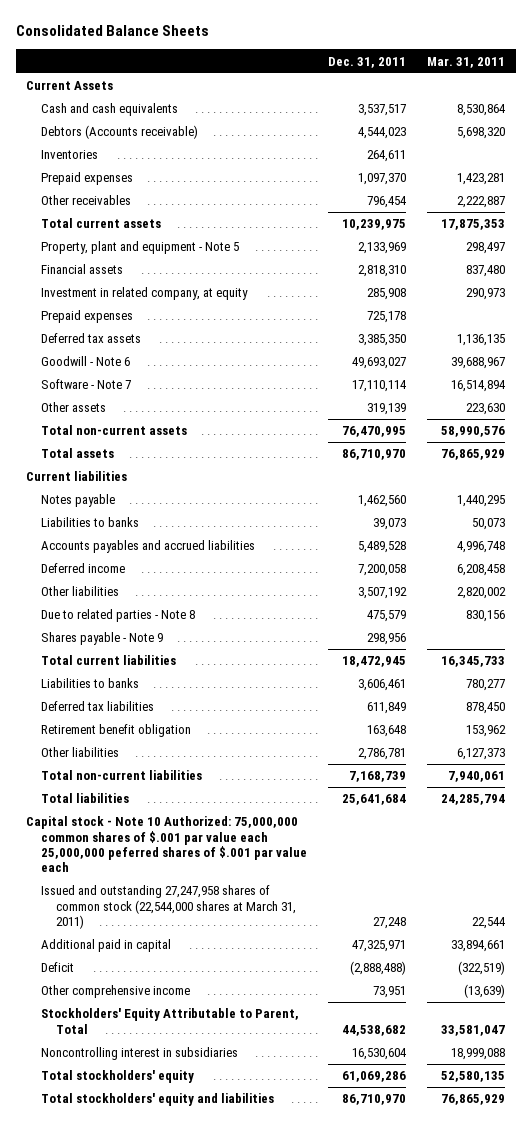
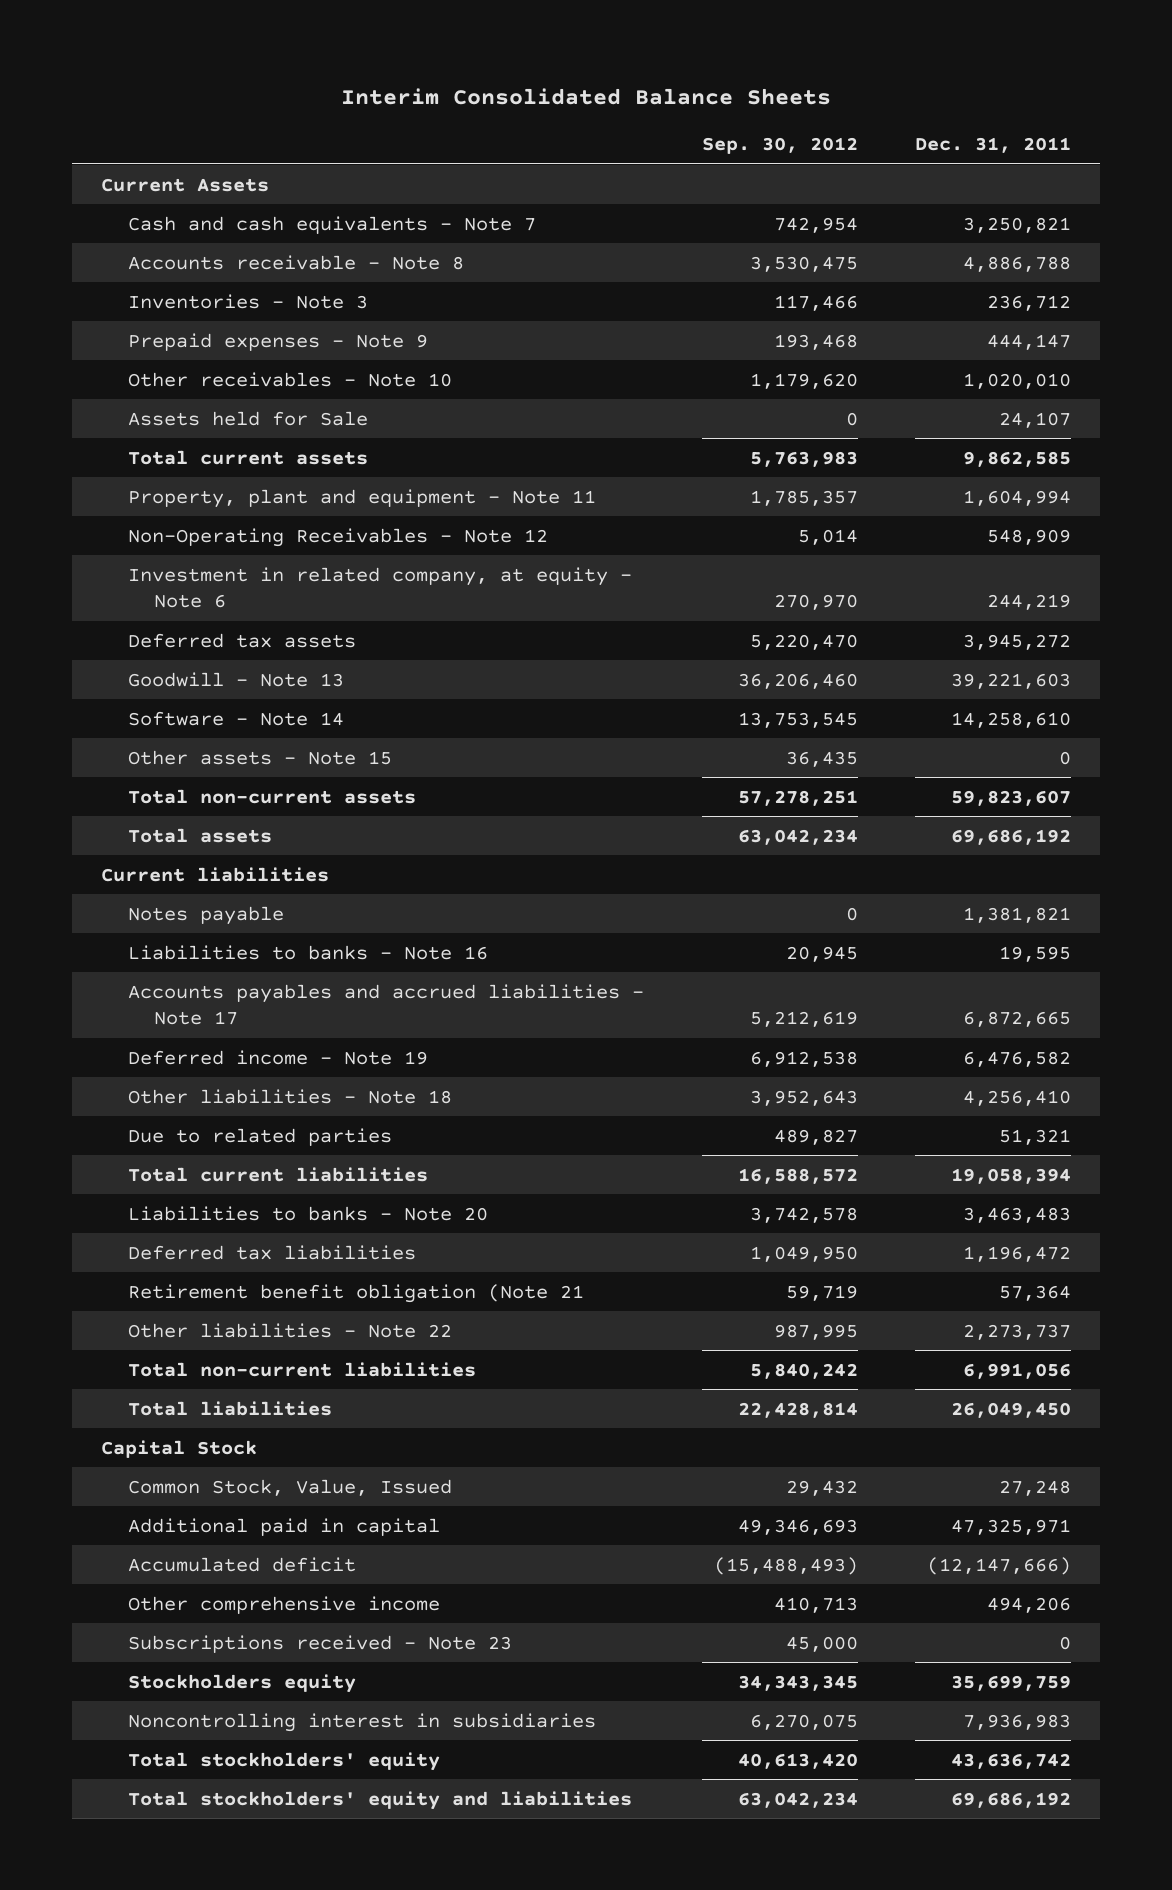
- Consolidated Balance Sheets
+ Interim Consolidated Balance Sheets
- | Dec. 31, 2011 | Mar. 31, 2011
+ | Sep. 30, 2012 | Dec. 31, 2011
- Cash and cash equivalents | 3,537,517 | 8,530,864
- Debtors (Accounts receivable) | 4,544,023 | 5,698,320
- Inventories | 264,611 |
- Prepaid expenses | 1,097,370 | 1,423,281
- Other receivables | 796,454 | 2,222,887
- Total current assets | 10,239,975 | 17,875,353
- Property, plant and equipment - Note 5 | 2,133,969 | 298,497
- Financial assets | 2,818,310 | 837,480
- Investment in related company, at equity | 285,908 | 290,973
- Prepaid expenses | 725,178 |
- Deferred tax assets | 3,385,350 | 1,136,135
- Goodwill - Note 6 | 49,693,027 | 39,688,967
- Software - Note 7 | 17,110,114 | 16,514,894
- Other assets | 319,139 | 223,630
- Total non-current assets | 76,470,995 | 58,990,576
- Total assets | 86,710,970 | 76,865,929
+ Cash and cash equivalents - Note 7 | 742,954 | 3,250,821
+ Accounts receivable - Note 8 | 3,530,475 | 4,886,788
+ Inventories - Note 3 | 117,466 | 236,712
+ Prepaid expenses - Note 9 | 193,468 | 444,147
+ Other receivables - Note 10 | 1,179,620 | 1,020,010
+ Assets held for Sale | 0 | 24,107
+ Total current assets | 5,763,983 | 9,862,585
+ Property, plant and equipment - Note 11 | 1,785,357 | 1,604,994
+ Non-Operating Receivables - Note 12 | 5,014 | 548,909
+ Investment in related company, at equity - Note 6 | 270,970 | 244,219
+ Deferred tax assets | 5,220,470 | 3,945,272
+ Goodwill - Note 13 | 36,206,460 | 39,221,603
+ Software - Note 14 | 13,753,545 | 14,258,610
+ Other assets - Note 15 | 36,435 | 0
+ Total non-current assets | 57,278,251 | 59,823,607
+ Total assets | 63,042,234 | 69,686,192
- Notes payable | 1,462,560 | 1,440,295
- Liabilities to banks | 39,073 | 50,073
- Accounts payables and accrued liabilities | 5,489,528 | 4,996,748
- Deferred income | 7,200,058 | 6,208,458
- Other liabilities | 3,507,192 | 2,820,002
- Due to related parties - Note 8 | 475,579 | 830,156
- Shares payable - Note 9 | 298,956 |
- Total current liabilities | 18,472,945 | 16,345,733
- Liabilities to banks | 3,606,461 | 780,277
- Deferred tax liabilities | 611,849 | 878,450
- Retirement benefit obligation | 163,648 | 153,962
- Other liabilities | 2,786,781 | 6,127,373
- Total non-current liabilities | 7,168,739 | 7,940,061
- Total liabilities | 25,641,684 | 24,285,794
- Capital stock - Note 10 Authorized: 75,000,000 common shares of $.001 par value each 25,000,000 peferred shares of $.001 par value each
- Issued and outstanding 27,247,958 shares of common stock (22,544,000 shares at March 31, 2011) | 27,248 | 22,544
+ Notes payable | 0 | 1,381,821
+ Liabilities to banks - Note 16 | 20,945 | 19,595
+ Accounts payables and accrued liabilities - Note 17 | 5,212,619 | 6,872,665
+ Deferred income - Note 19 | 6,912,538 | 6,476,582
+ Other liabilities - Note 18 | 3,952,643 | 4,256,410
+ Due to related parties | 489,827 | 51,321
+ Total current liabilities | 16,588,572 | 19,058,394
+ Liabilities to banks - Note 20 | 3,742,578 | 3,463,483
+ Deferred tax liabilities | 1,049,950 | 1,196,472
+ Retirement benefit obligation (Note 21 | 59,719 | 57,364
+ Other liabilities - Note 22 | 987,995 | 2,273,737
+ Total non-current liabilities | 5,840,242 | 6,991,056
+ Total liabilities | 22,428,814 | 26,049,450
+ Capital Stock
+ Common Stock, Value, Issued | 29,432 | 27,248
- Deficit | (2,888,488) | (322,519)
- Other comprehensive income | 73,951 | (13,639)
- Stockholders' Equity Attributable to Parent, Total | 44,538,682 | 33,581,047
- Noncontrolling interest in subsidiaries | 16,530,604 | 18,999,088
- Total stockholders' equity | 61,069,286 | 52,580,135
- Total stockholders' equity and liabilities | 86,710,970 | 76,865,929
+ Accumulated deficit | (15,488,493) | (12,147,666)
+ Other comprehensive income | 410,713 | 494,206
+ Subscriptions received - Note 23 | 45,000 | 0
+ Stockholders equity | 34,343,345 | 35,699,759
+ Noncontrolling interest in subsidiaries | 6,270,075 | 7,936,983
+ Total stockholders' equity | 40,613,420 | 43,636,742
+ Total stockholders' equity and liabilities | 63,042,234 | 69,686,192

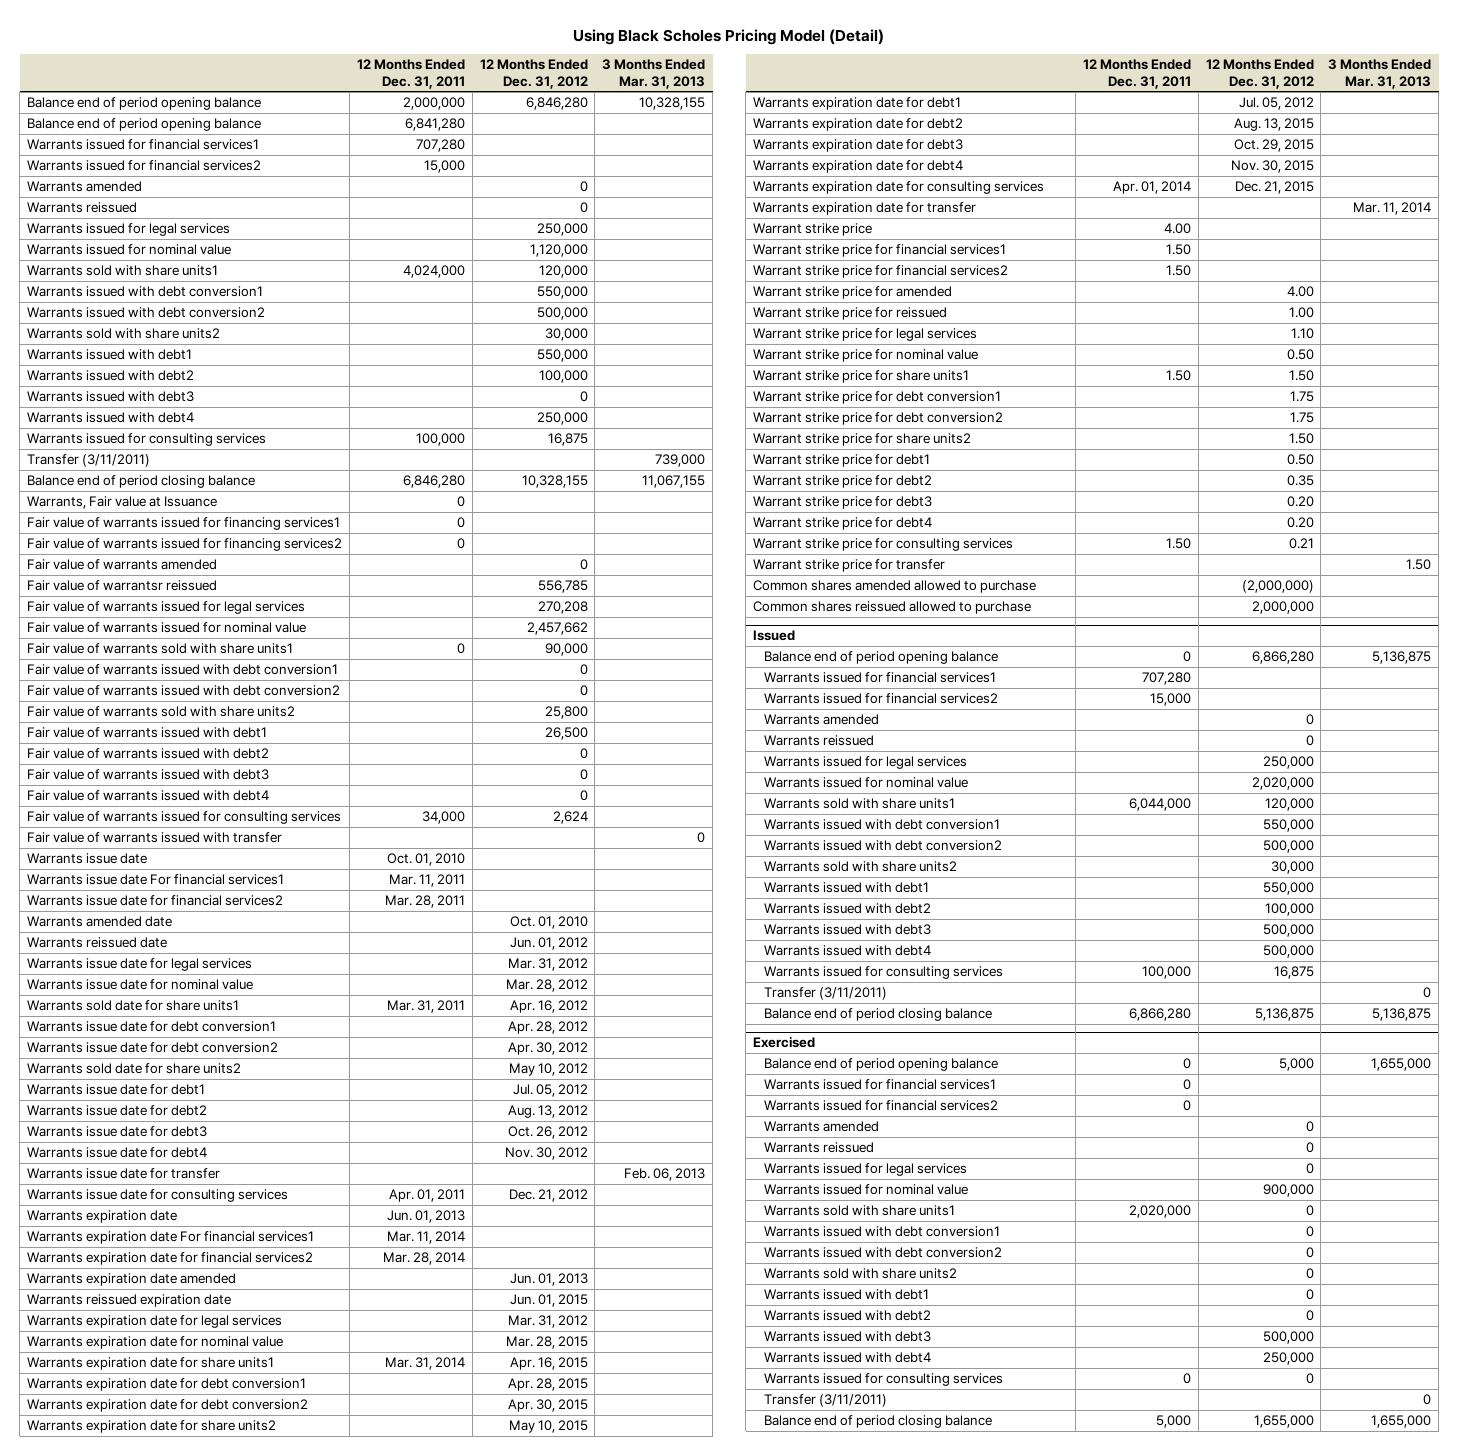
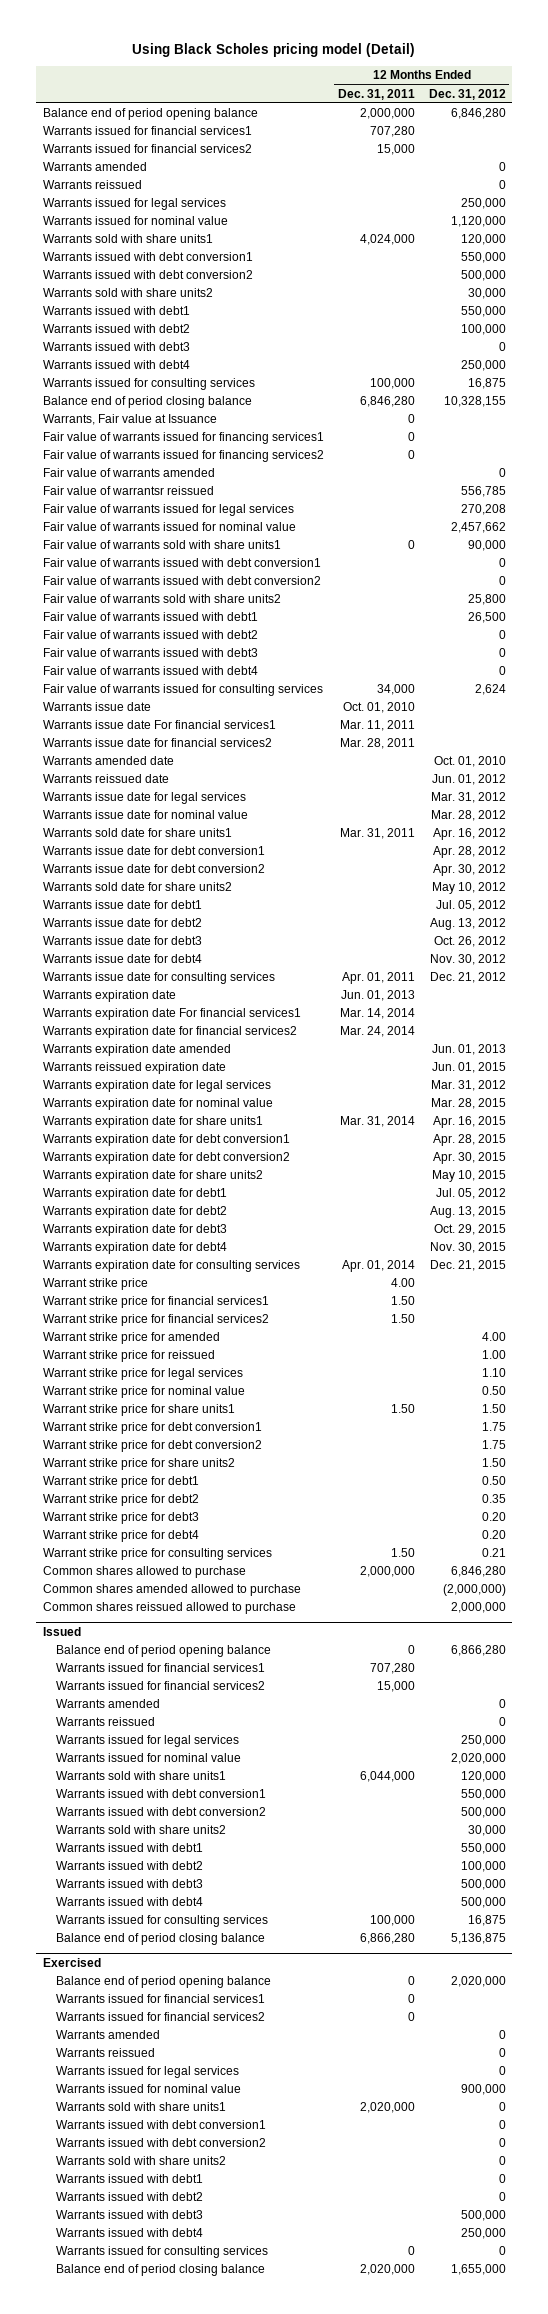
- Using Black Scholes Pricing Model (Detail)
+ Using Black Scholes pricing model (Detail)
- | 12 Months Ended Dec. 31, 2011 | 12 Months Ended Dec. 31, 2012 | 3 Months Ended Mar. 31, 2013
+ | 12 Months Ended Dec. 31, 2011 | 12 Months Ended Dec. 31, 2012
- Balance end of period opening balance | 6,841,280 | |
- Transfer (3/11/2011) | | | 739,000
- Fair value of warrants issued with transfer | | | 0
- Warrants issue date for transfer | | | Feb. 06, 2013
- Warrants expiration date For financial services1 | Mar. 11, 2014 | |
- Warrants expiration date for financial services2 | Mar. 28, 2014 | |
+ Warrants expiration date For financial services1 | Mar. 14, 2014 |
+ Warrants expiration date for financial services2 | Mar. 24, 2014 |
- Warrants expiration date for transfer | | | Mar. 11, 2014
- Warrant strike price for transfer | | | 1.50
+ Common shares allowed to purchase | 2,000,000 | 6,846,280
@ Issued
- Transfer (3/11/2011) | | | 0
@ Exercised
- Balance end of period opening balance | 0 | 5,000 | 1,655,000
+ Balance end of period opening balance | 0 | 2,020,000
- Transfer (3/11/2011) | | | 0
- Balance end of period closing balance | 5,000 | 1,655,000 | 1,655,000
+ Balance end of period closing balance | 2,020,000 | 1,655,000

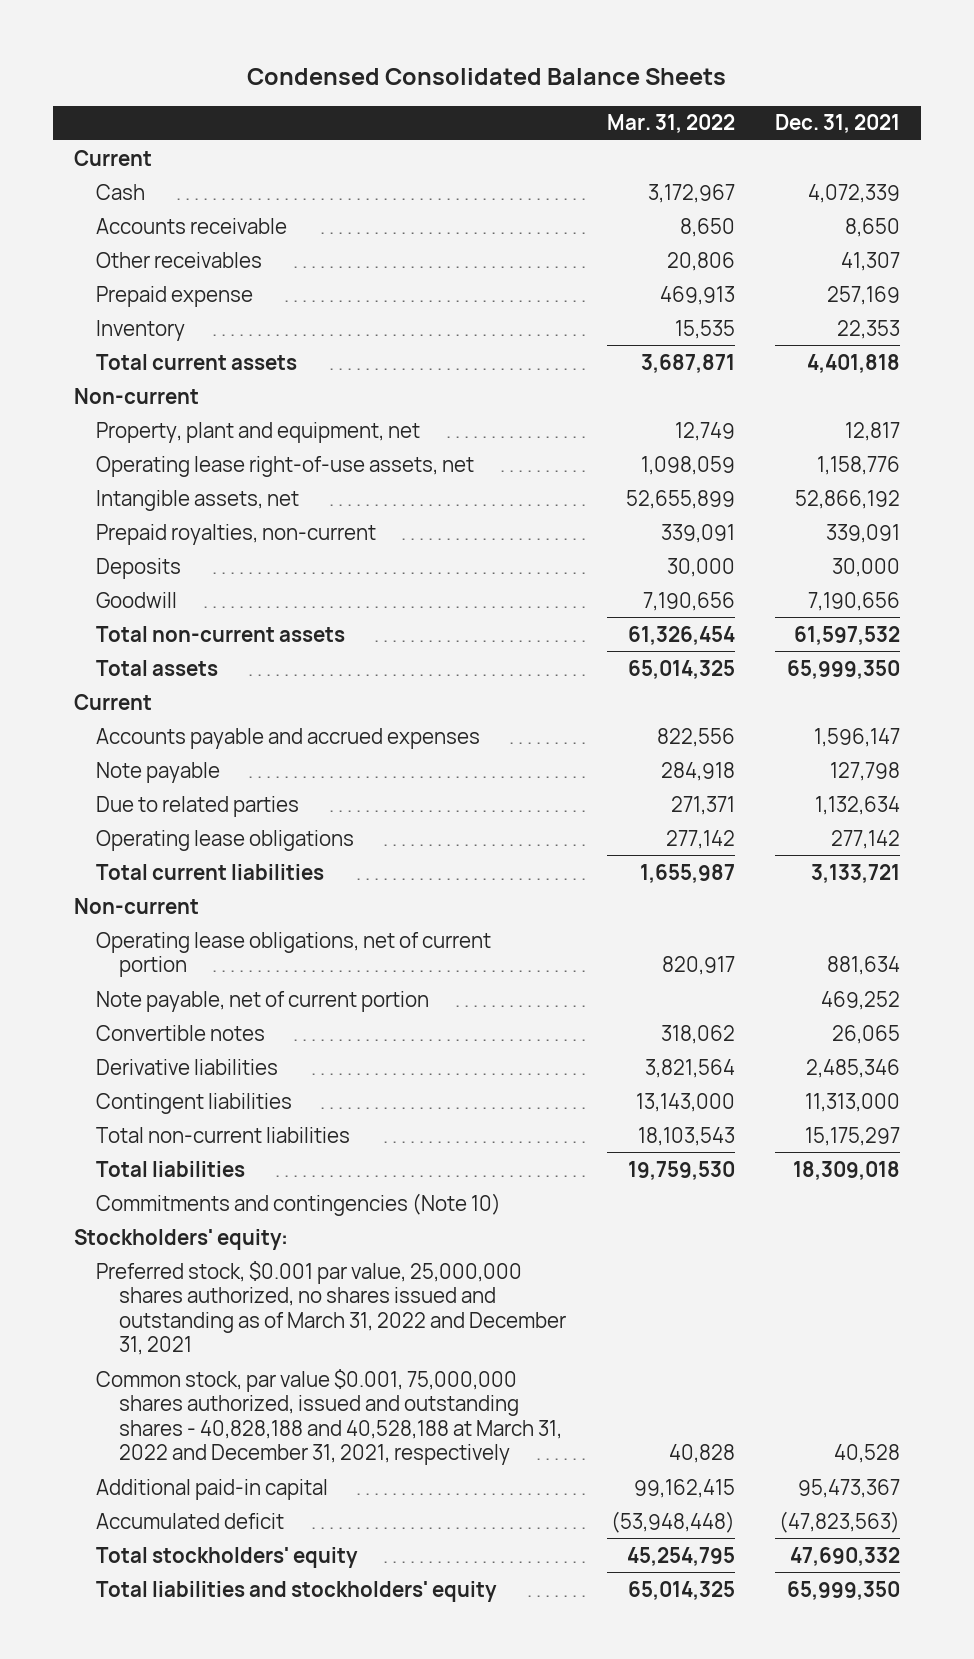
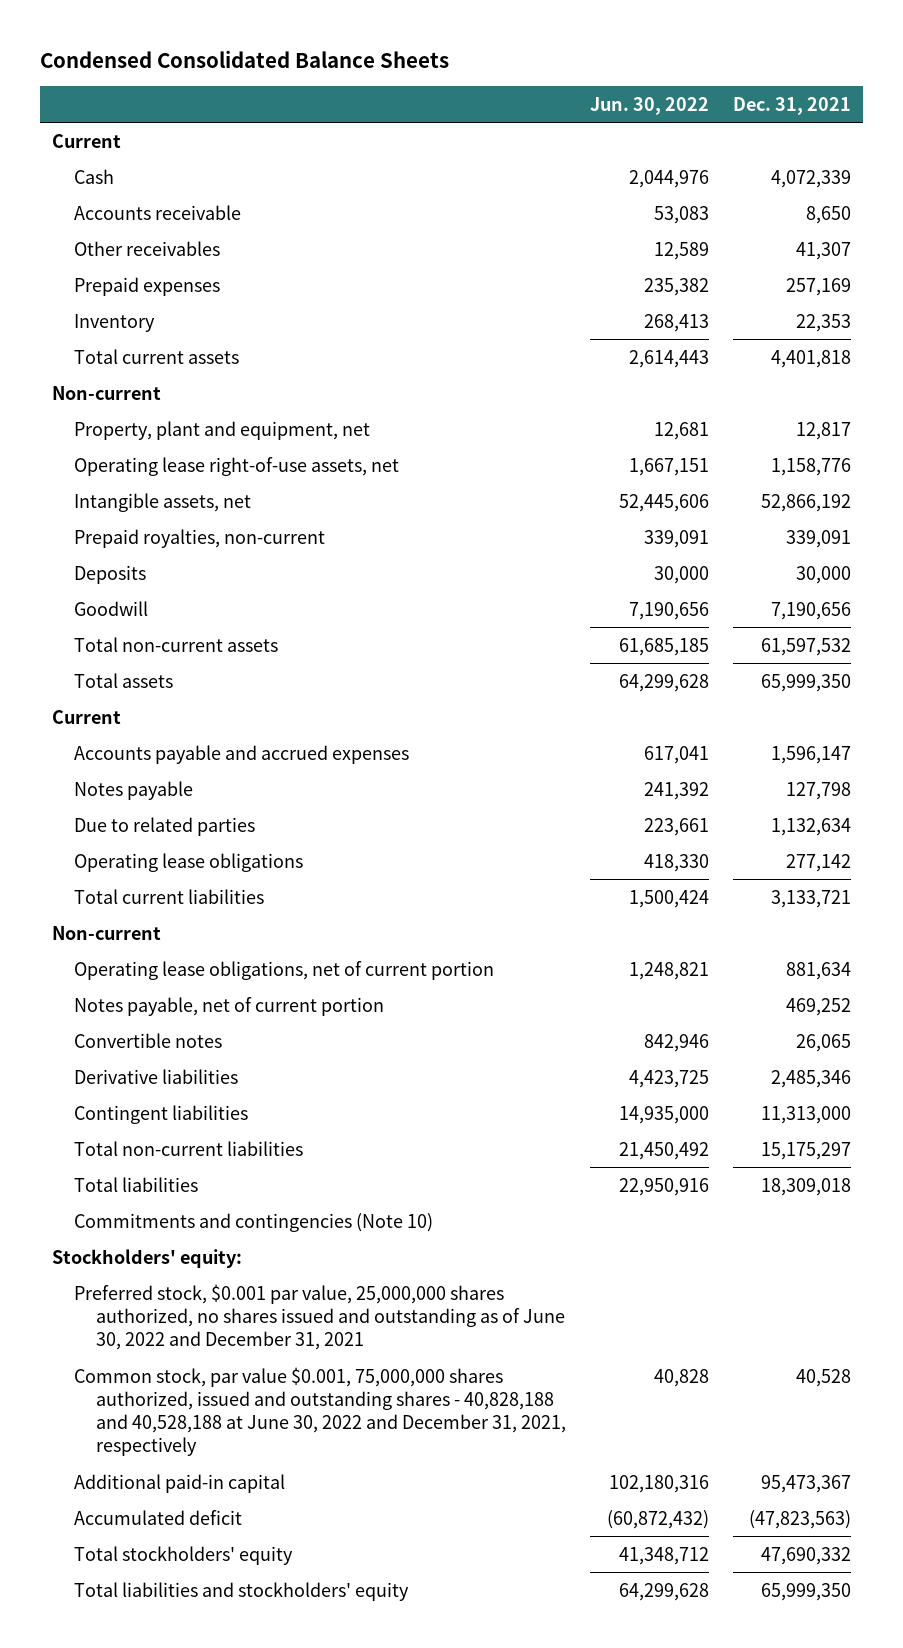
- | Mar. 31, 2022 | Dec. 31, 2021
+ | Jun. 30, 2022 | Dec. 31, 2021
- Prepaid expense | 469,913 | 257,169
+ Prepaid expenses | 235,382 | 257,169
- Note payable | 284,918 | 127,798
+ Notes payable | 241,392 | 127,798
- Note payable, net of current portion | | 469,252
+ Notes payable, net of current portion | | 469,252
- Preferred stock, $0.001 par value, 25,000,000 shares authorized, no shares issued and outstanding as of March 31, 2022 and December 31, 2021
- Common stock, par value $0.001, 75,000,000 shares authorized, issued and outstanding shares - 40,828,188 and 40,528,188 at March 31, 2022 and December 31, 2021, respectively | 40,828 | 40,528
+ Preferred stock, $0.001 par value, 25,000,000 shares authorized, no shares issued and outstanding as of June 30, 2022 and December 31, 2021
+ Common stock, par value $0.001, 75,000,000 shares authorized, issued and outstanding shares - 40,828,188 and 40,528,188 at June 30, 2022 and December 31, 2021, respectively | 40,828 | 40,528

